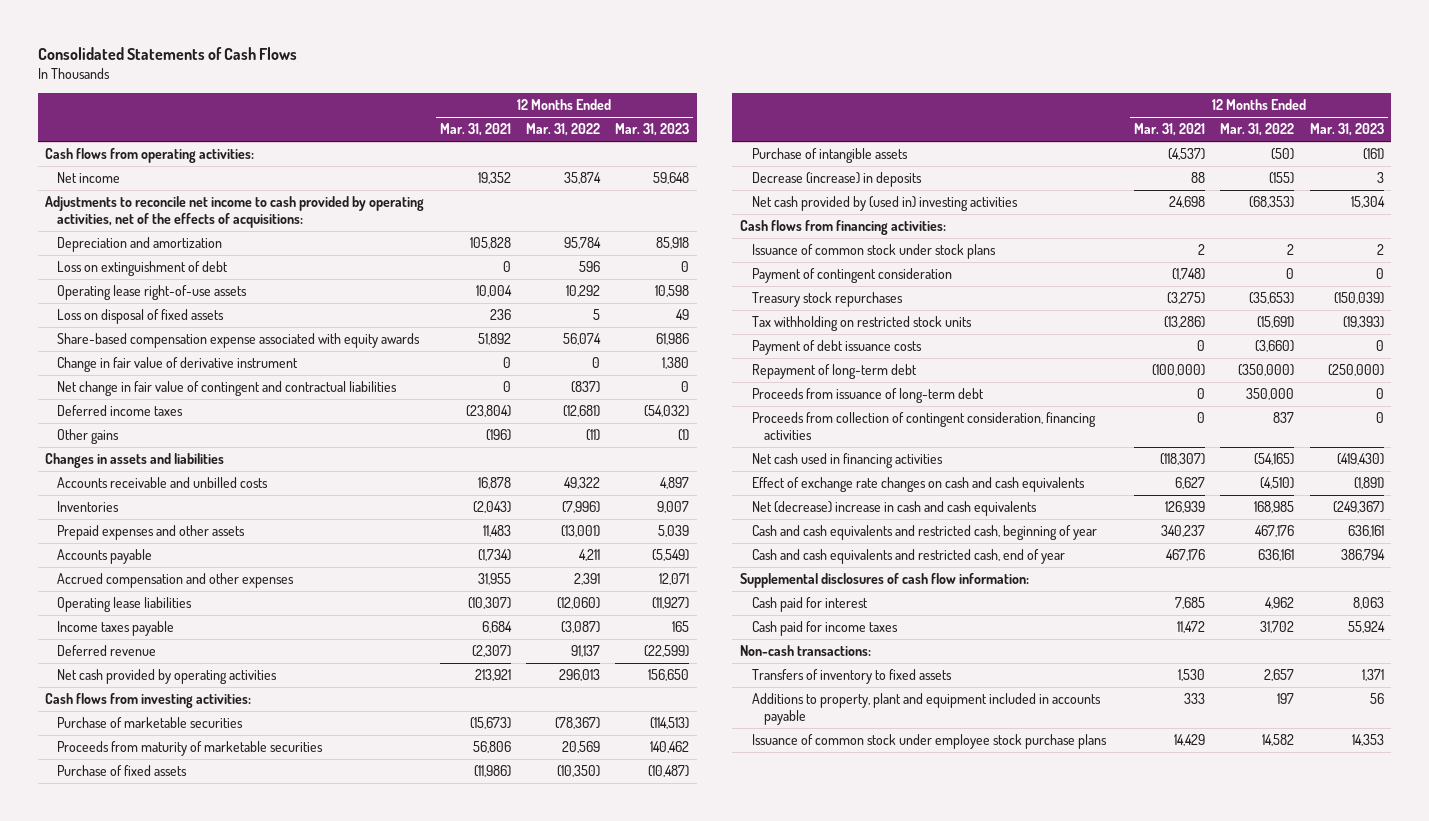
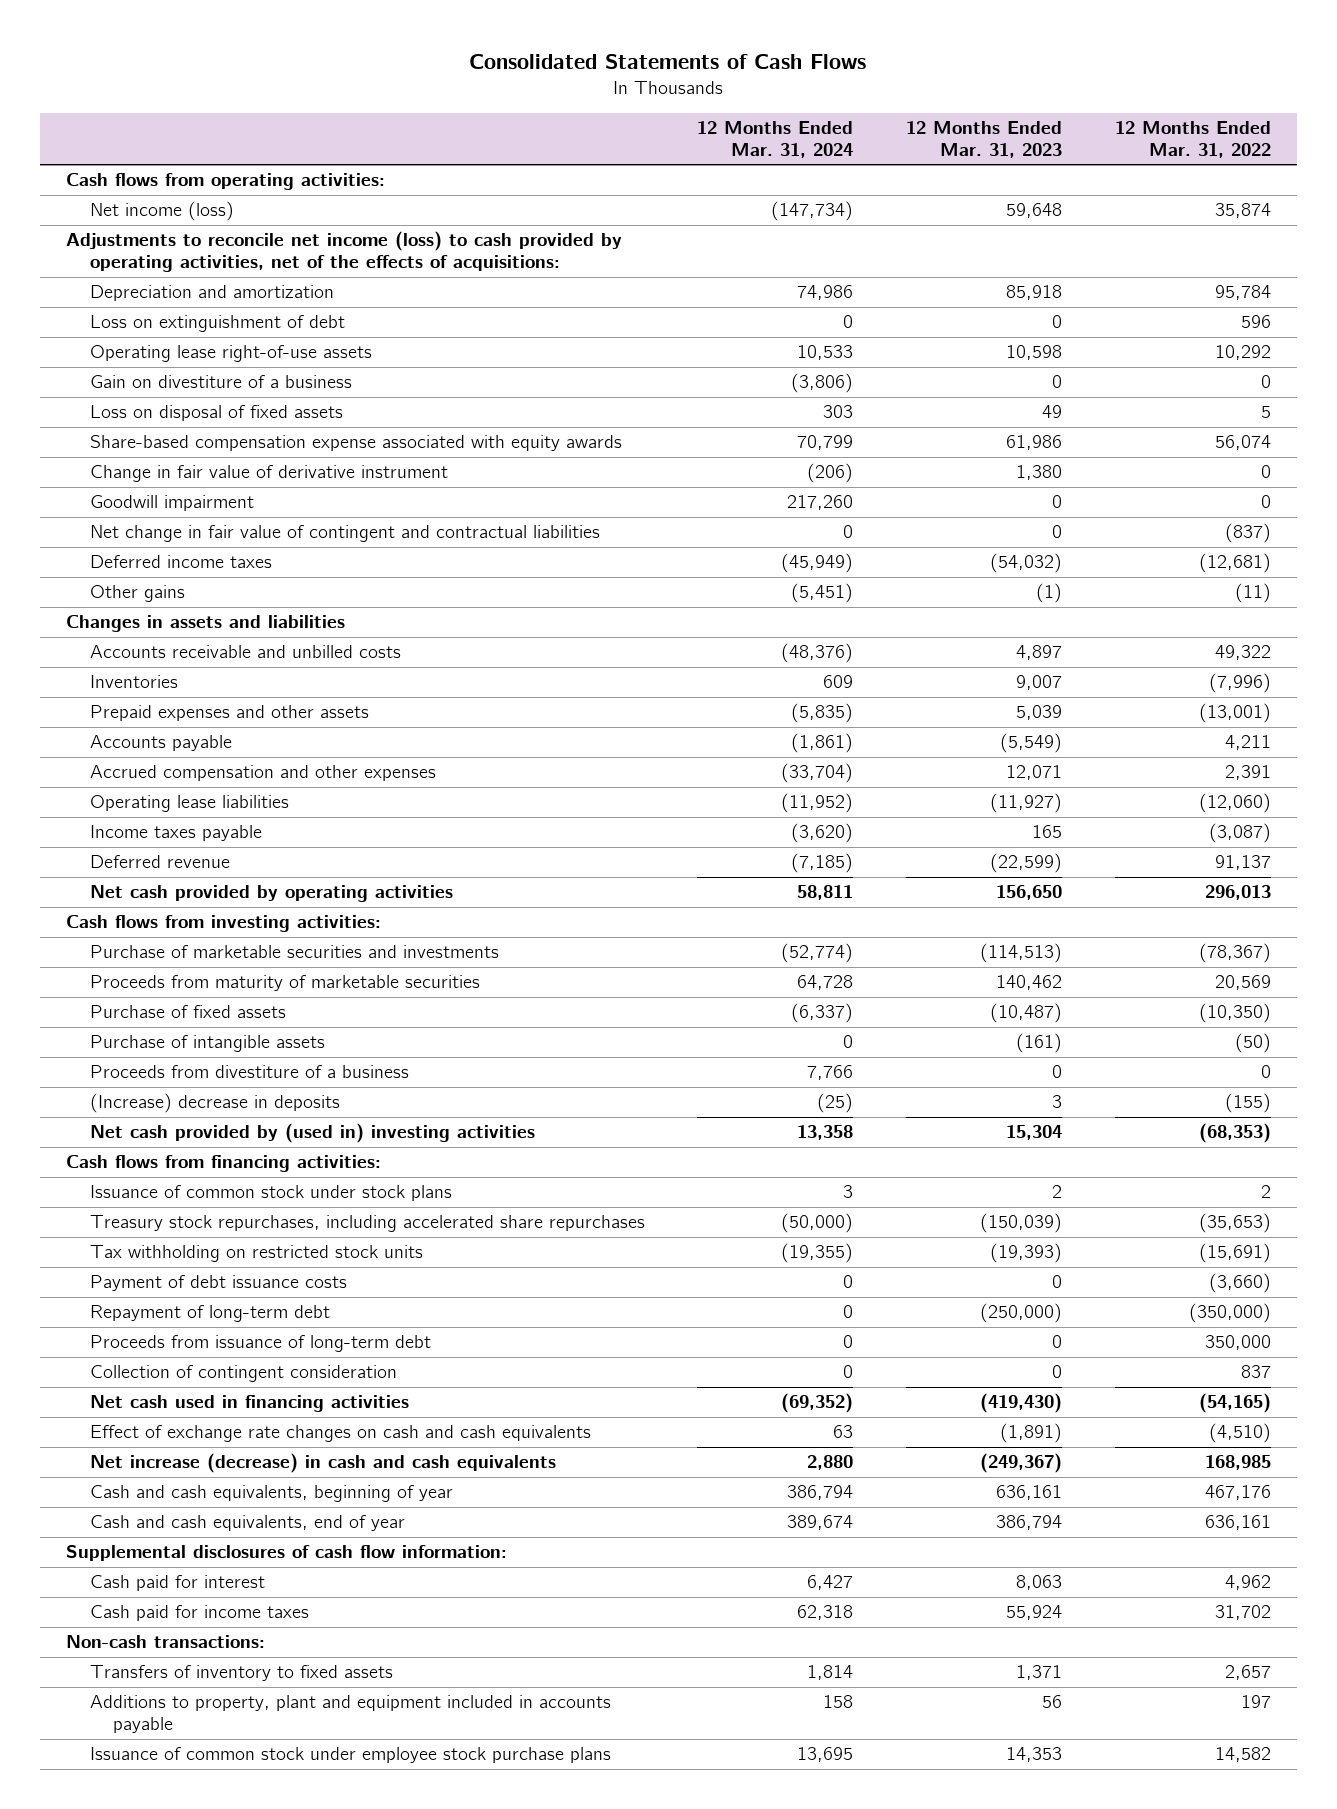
- | 12 Months Ended Mar. 31, 2021 | 12 Months Ended Mar. 31, 2022 | 12 Months Ended Mar. 31, 2023
+ | 12 Months Ended Mar. 31, 2024 | 12 Months Ended Mar. 31, 2023 | 12 Months Ended Mar. 31, 2022
- Net income | 19,352 | 35,874 | 59,648
- Adjustments to reconcile net income to cash provided by operating activities, net of the effects of acquisitions:
+ Net income (loss) | (147,734) | 59,648 | 35,874
+ Adjustments to reconcile net income (loss) to cash provided by operating activities, net of the effects of acquisitions:
+ Gain on divestiture of a business | (3,806) | 0 | 0
+ Goodwill impairment | 217,260 | 0 | 0
- Purchase of marketable securities | (15,673) | (78,367) | (114,513)
+ Purchase of marketable securities and investments | (52,774) | (114,513) | (78,367)
- Decrease (increase) in deposits | 88 | (155) | 3
+ Proceeds from divestiture of a business | 7,766 | 0 | 0
+ (Increase) decrease in deposits | (25) | 3 | (155)
- Payment of contingent consideration | (1,748) | 0 | 0
- Treasury stock repurchases | (3,275) | (35,653) | (150,039)
+ Treasury stock repurchases, including accelerated share repurchases | (50,000) | (150,039) | (35,653)
- Proceeds from collection of contingent consideration, financing activities | 0 | 837 | 0
+ Collection of contingent consideration | 0 | 0 | 837
- Net (decrease) increase in cash and cash equivalents | 126,939 | 168,985 | (249,367)
- Cash and cash equivalents and restricted cash, beginning of year | 340,237 | 467,176 | 636,161
- Cash and cash equivalents and restricted cash, end of year | 467,176 | 636,161 | 386,794
+ Net increase (decrease) in cash and cash equivalents | 2,880 | (249,367) | 168,985
+ Cash and cash equivalents, beginning of year | 386,794 | 636,161 | 467,176
+ Cash and cash equivalents, end of year | 389,674 | 386,794 | 636,161

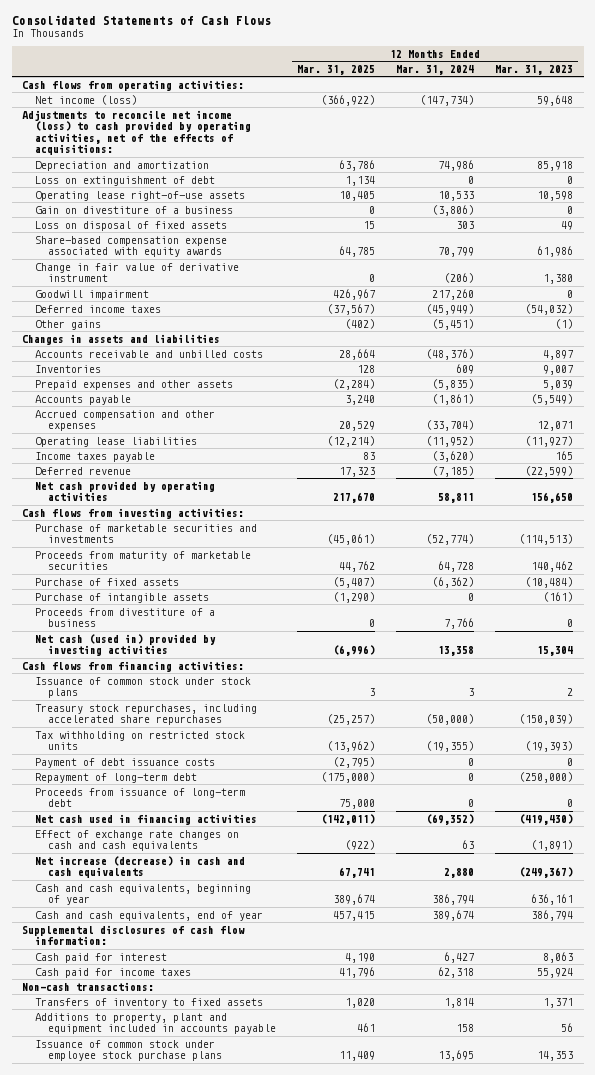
- | 12 Months Ended Mar. 31, 2024 | 12 Months Ended Mar. 31, 2023 | 12 Months Ended Mar. 31, 2022
+ | 12 Months Ended Mar. 31, 2025 | 12 Months Ended Mar. 31, 2024 | 12 Months Ended Mar. 31, 2023
- Net change in fair value of contingent and contractual liabilities | 0 | 0 | (837)
- Purchase of fixed assets | (6,337) | (10,487) | (10,350)
+ Purchase of fixed assets | (5,407) | (6,362) | (10,484)
- (Increase) decrease in deposits | (25) | 3 | (155)
- Net cash provided by (used in) investing activities | 13,358 | 15,304 | (68,353)
+ Net cash (used in) provided by investing activities | (6,996) | 13,358 | 15,304
- Collection of contingent consideration | 0 | 0 | 837

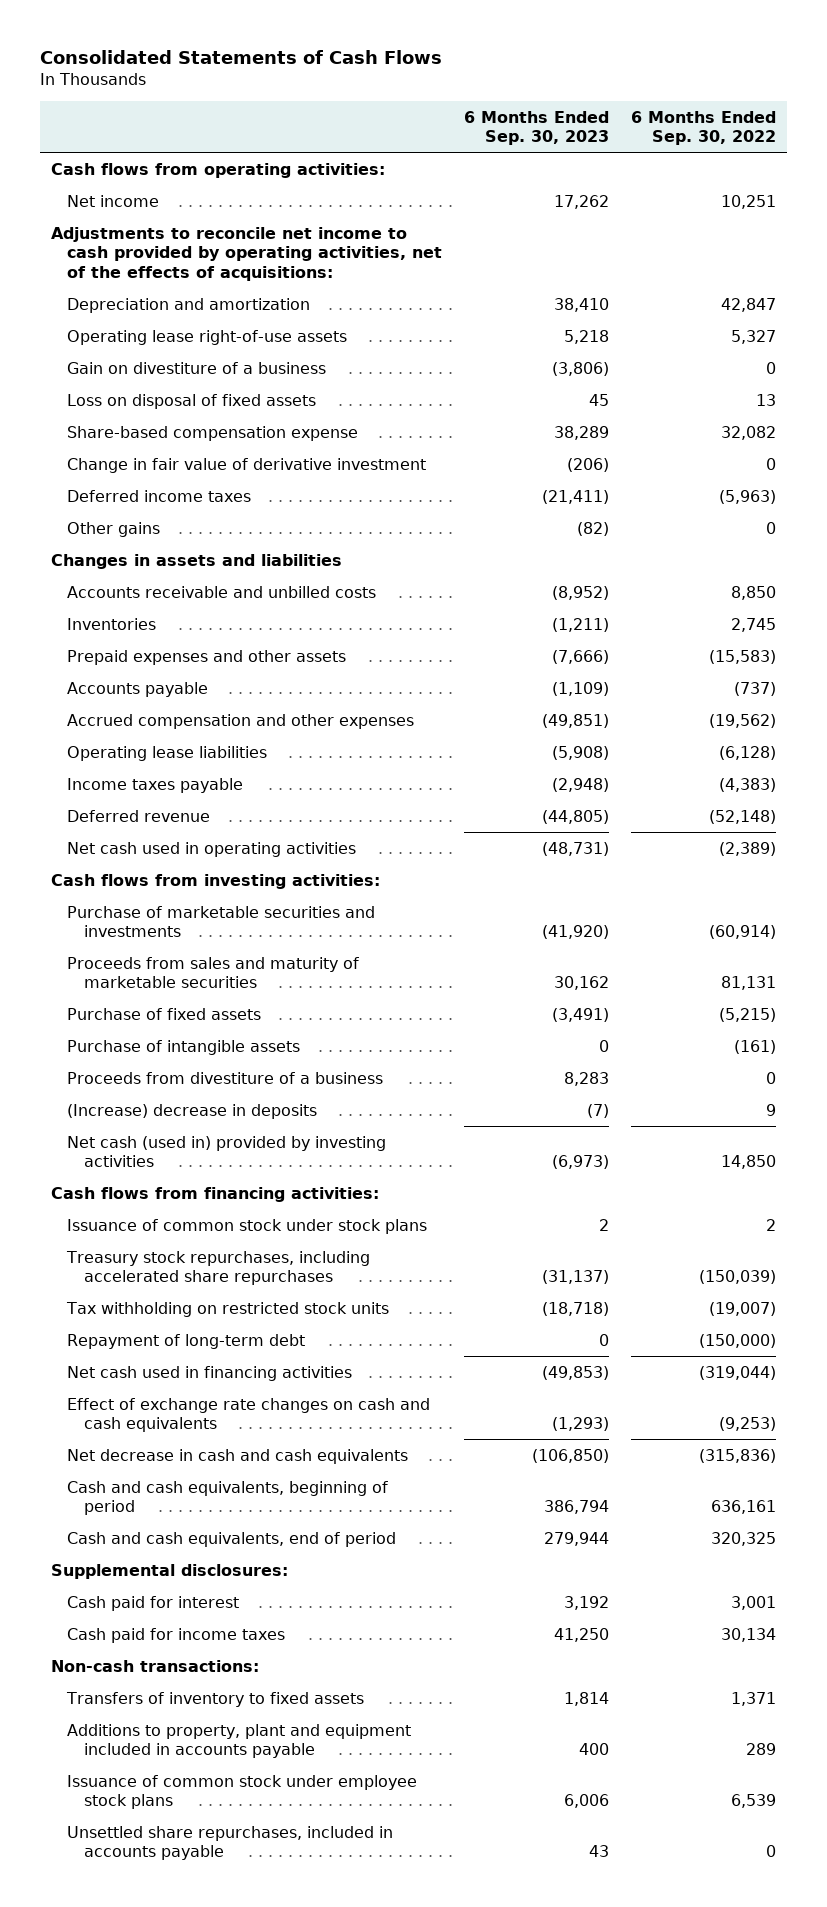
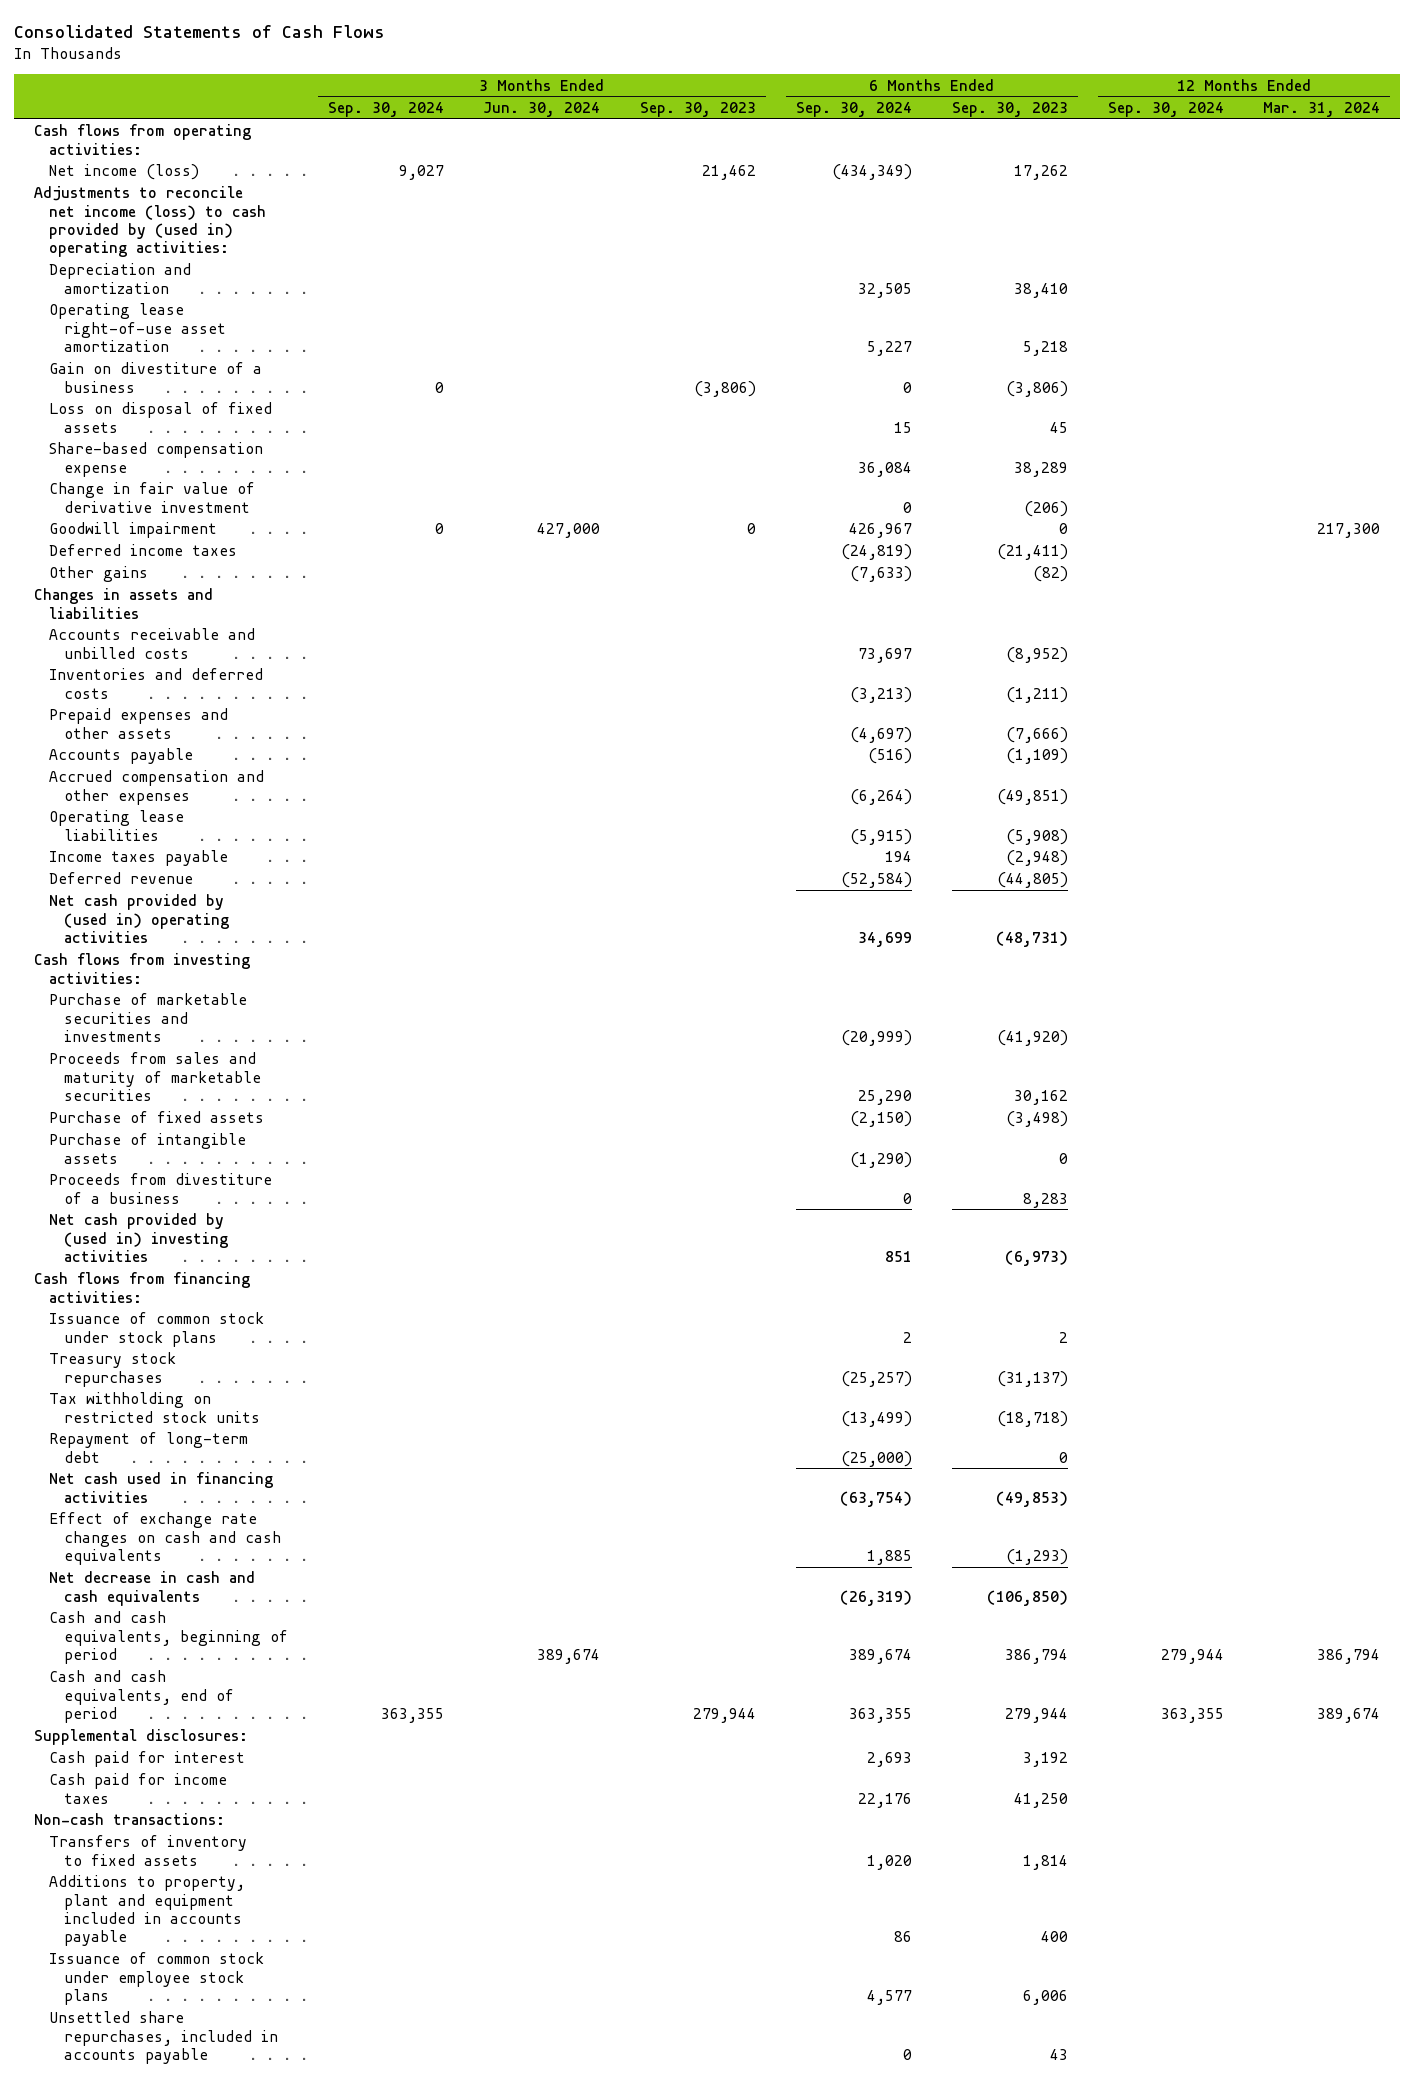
- | 6 Months Ended Sep. 30, 2023 | 6 Months Ended Sep. 30, 2022
+ | 3 Months Ended Sep. 30, 2024 | 3 Months Ended Jun. 30, 2024 | 3 Months Ended Sep. 30, 2023 | 6 Months Ended Sep. 30, 2024 | 6 Months Ended Sep. 30, 2023 | 12 Months Ended Sep. 30, 2024 | 12 Months Ended Mar. 31, 2024
- Net income | 17,262 | 10,251
- Adjustments to reconcile net income to cash provided by operating activities, net of the effects of acquisitions:
+ Net income (loss) | 9,027 | | 21,462 | (434,349) | 17,262 | |
+ Adjustments to reconcile net income (loss) to cash provided by (used in) operating activities:
- Operating lease right-of-use assets | 5,218 | 5,327
+ Operating lease right-of-use asset amortization | | | | 5,227 | 5,218 | |
+ Goodwill impairment | 0 | 427,000 | 0 | 426,967 | 0 | | 217,300
- Inventories | (1,211) | 2,745
+ Inventories and deferred costs | | | | (3,213) | (1,211) | |
- Net cash used in operating activities | (48,731) | (2,389)
+ Net cash provided by (used in) operating activities | | | | 34,699 | (48,731) | |
- Purchase of fixed assets | (3,491) | (5,215)
+ Purchase of fixed assets | | | | (2,150) | (3,498) | |
- (Increase) decrease in deposits | (7) | 9
- Net cash (used in) provided by investing activities | (6,973) | 14,850
+ Net cash provided by (used in) investing activities | | | | 851 | (6,973) | |
- Treasury stock repurchases, including accelerated share repurchases | (31,137) | (150,039)
+ Treasury stock repurchases | | | | (25,257) | (31,137) | |

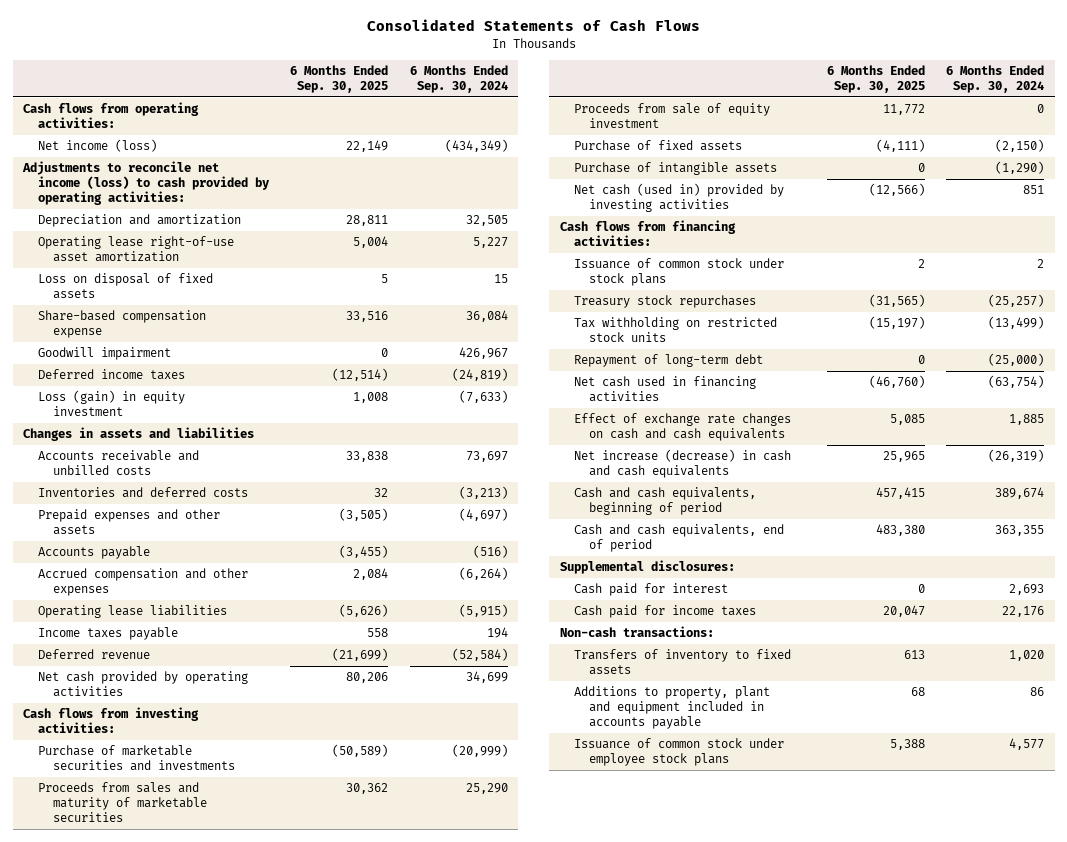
- | 3 Months Ended Sep. 30, 2024 | 3 Months Ended Jun. 30, 2024 | 3 Months Ended Sep. 30, 2023 | 6 Months Ended Sep. 30, 2024 | 6 Months Ended Sep. 30, 2023 | 12 Months Ended Sep. 30, 2024 | 12 Months Ended Mar. 31, 2024
+ | 6 Months Ended Sep. 30, 2025 | 6 Months Ended Sep. 30, 2024
- Adjustments to reconcile net income (loss) to cash provided by (used in) operating activities:
+ Adjustments to reconcile net income (loss) to cash provided by operating activities:
- Gain on divestiture of a business | 0 | | (3,806) | 0 | (3,806) | |
- Change in fair value of derivative investment | | | | 0 | (206) | |
- Other gains | | | | (7,633) | (82) | |
+ Loss (gain) in equity investment | 1,008 | (7,633)
- Net cash provided by (used in) operating activities | | | | 34,699 | (48,731) | |
+ Net cash provided by operating activities | 80,206 | 34,699
+ Proceeds from sale of equity investment | 11,772 | 0
- Proceeds from divestiture of a business | | | | 0 | 8,283 | |
- Net cash provided by (used in) investing activities | | | | 851 | (6,973) | |
+ Net cash (used in) provided by investing activities | (12,566) | 851
- Net decrease in cash and cash equivalents | | | | (26,319) | (106,850) | |
+ Net increase (decrease) in cash and cash equivalents | 25,965 | (26,319)
- Unsettled share repurchases, included in accounts payable | | | | 0 | 43 | |

